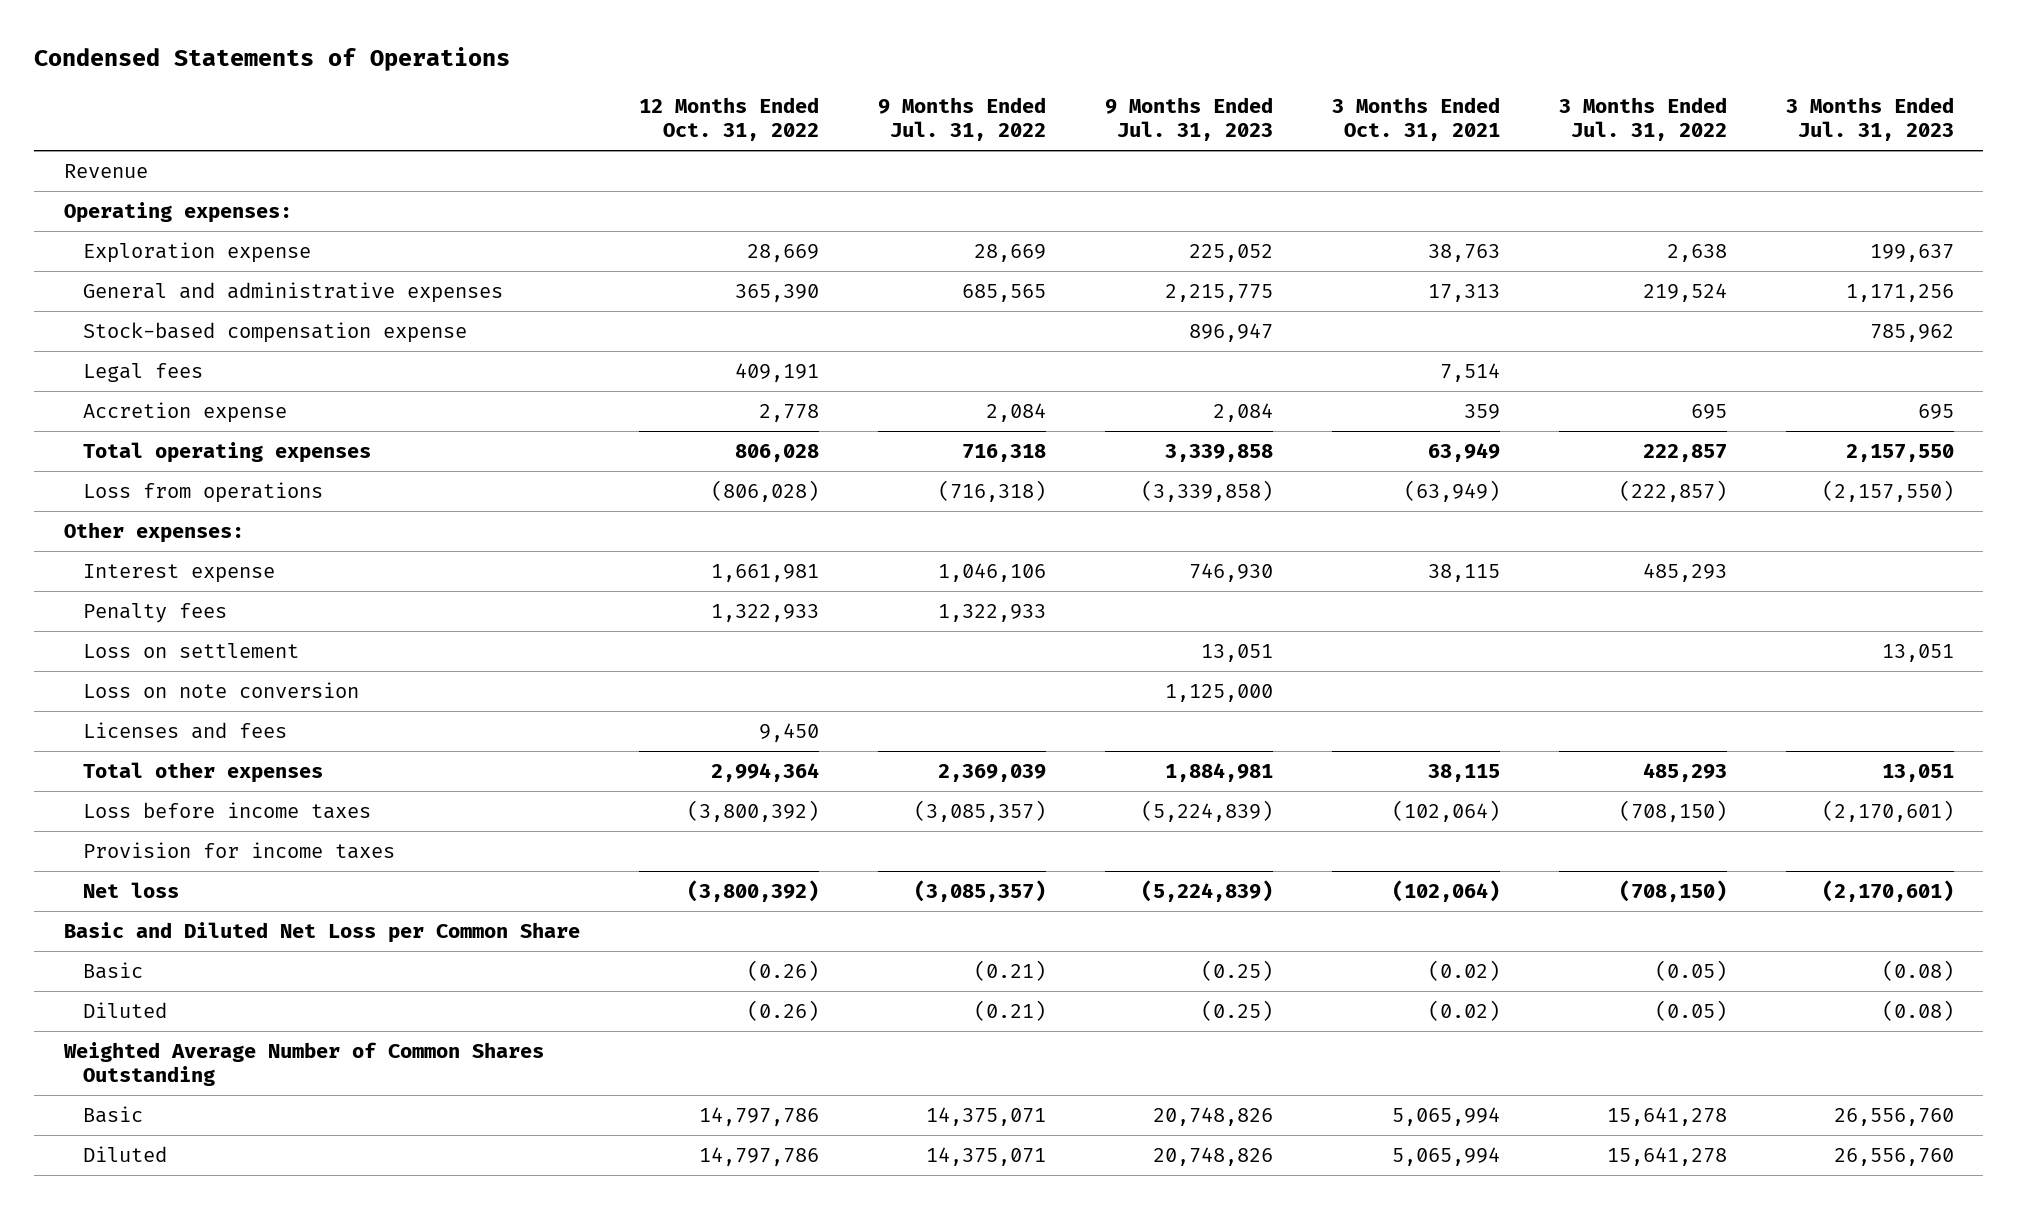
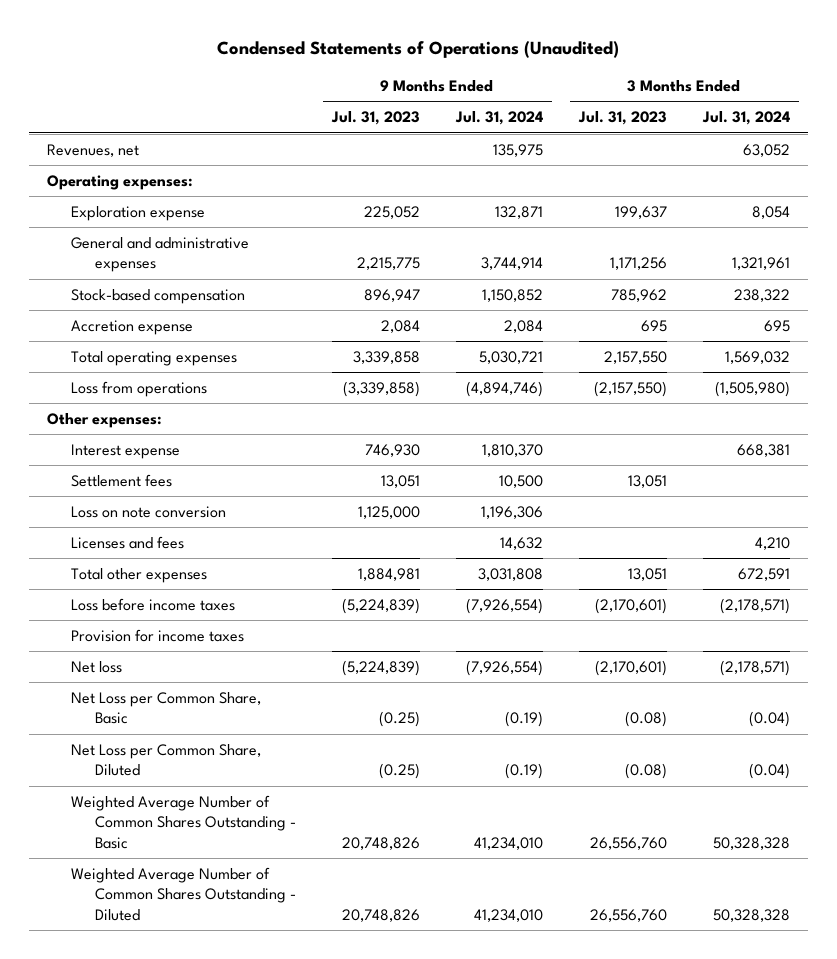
- Condensed Statements of Operations
+ Condensed Statements of Operations (Unaudited)
- | 12 Months Ended Oct. 31, 2022 | 9 Months Ended Jul. 31, 2022 | 9 Months Ended Jul. 31, 2023 | 3 Months Ended Oct. 31, 2021 | 3 Months Ended Jul. 31, 2022 | 3 Months Ended Jul. 31, 2023
+ | 9 Months Ended Jul. 31, 2023 | 9 Months Ended Jul. 31, 2024 | 3 Months Ended Jul. 31, 2023 | 3 Months Ended Jul. 31, 2024
- Revenue
+ Revenues, net | | 135,975 | | 63,052
- Stock-based compensation expense | | | 896,947 | | | 785,962
- Legal fees | 409,191 | | | 7,514 | |
+ Stock-based compensation | 896,947 | 1,150,852 | 785,962 | 238,322
- Penalty fees | 1,322,933 | 1,322,933 | | | |
- Loss on settlement | | | 13,051 | | | 13,051
+ Settlement fees | 13,051 | 10,500 | 13,051 |
- Basic and Diluted Net Loss per Common Share
- Basic | (0.26) | (0.21) | (0.25) | (0.02) | (0.05) | (0.08)
- Diluted | (0.26) | (0.21) | (0.25) | (0.02) | (0.05) | (0.08)
- Weighted Average Number of Common Shares Outstanding
- Basic | 14,797,786 | 14,375,071 | 20,748,826 | 5,065,994 | 15,641,278 | 26,556,760
- Diluted | 14,797,786 | 14,375,071 | 20,748,826 | 5,065,994 | 15,641,278 | 26,556,760
+ Net Loss per Common Share, Basic | (0.25) | (0.19) | (0.08) | (0.04)
+ Net Loss per Common Share, Diluted | (0.25) | (0.19) | (0.08) | (0.04)
+ Weighted Average Number of Common Shares Outstanding - Basic | 20,748,826 | 41,234,010 | 26,556,760 | 50,328,328
+ Weighted Average Number of Common Shares Outstanding - Diluted | 20,748,826 | 41,234,010 | 26,556,760 | 50,328,328

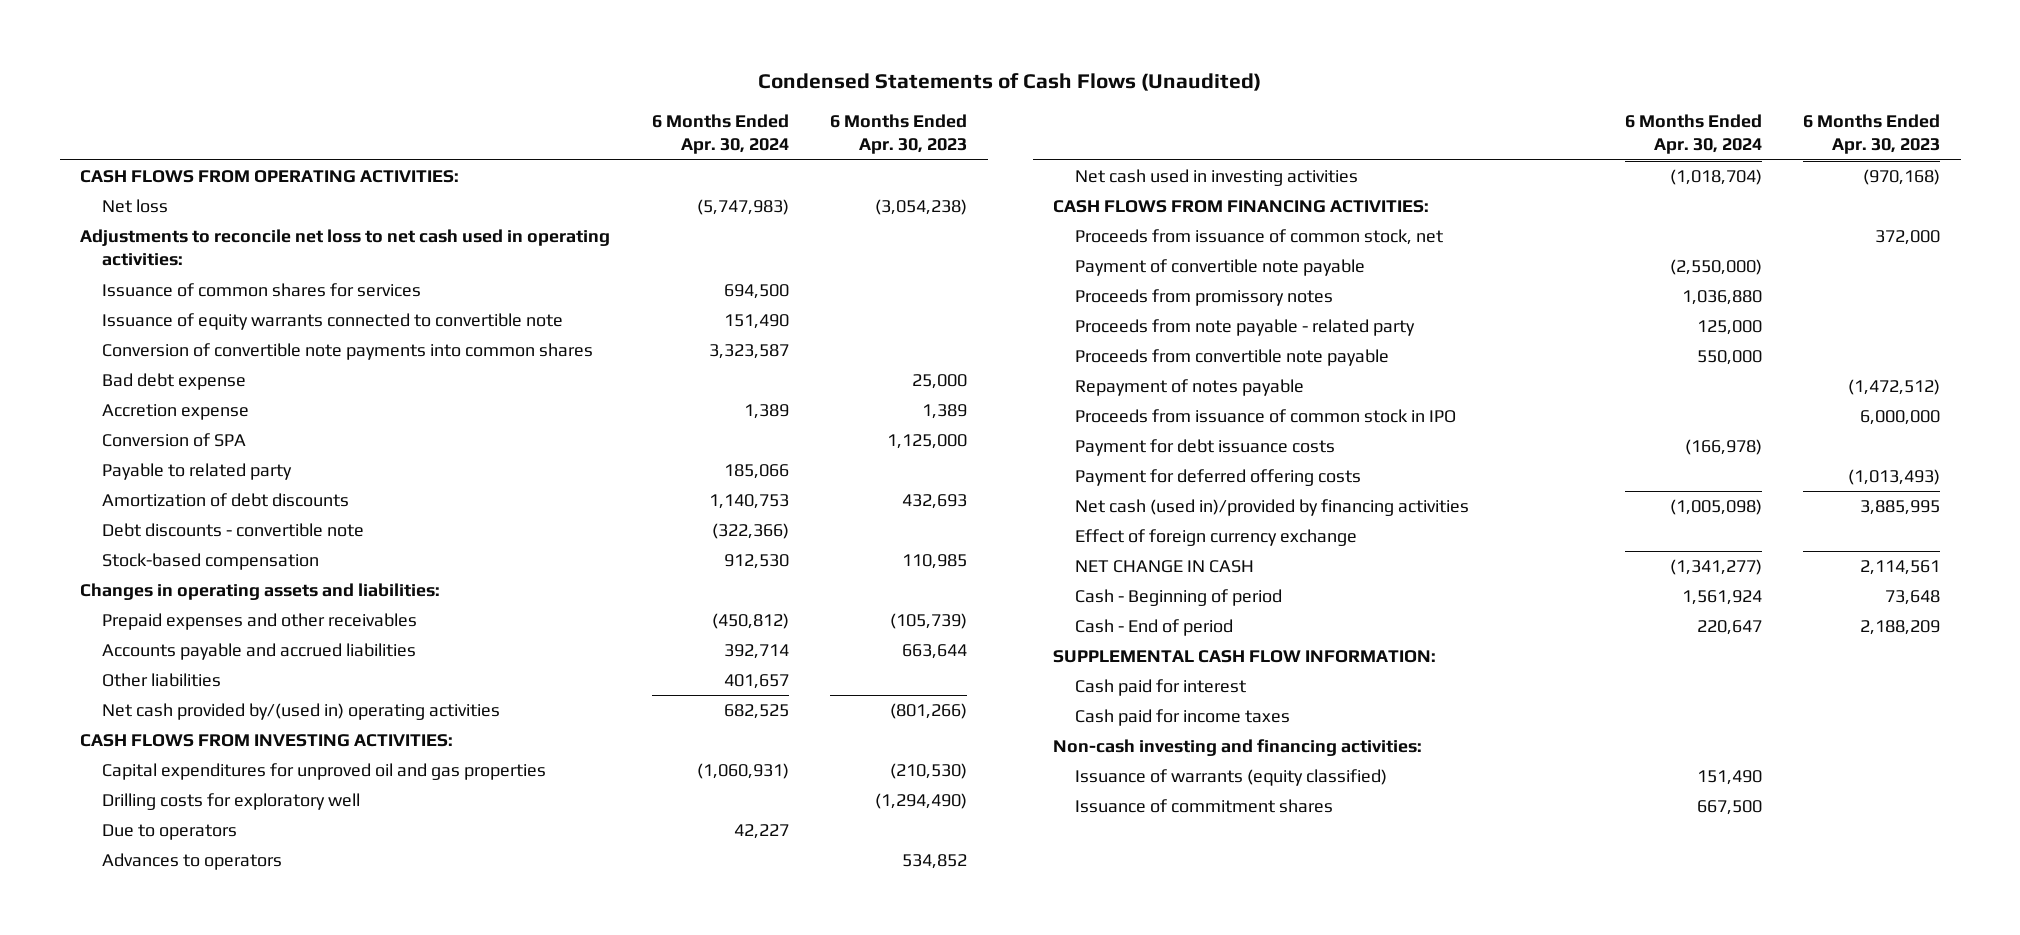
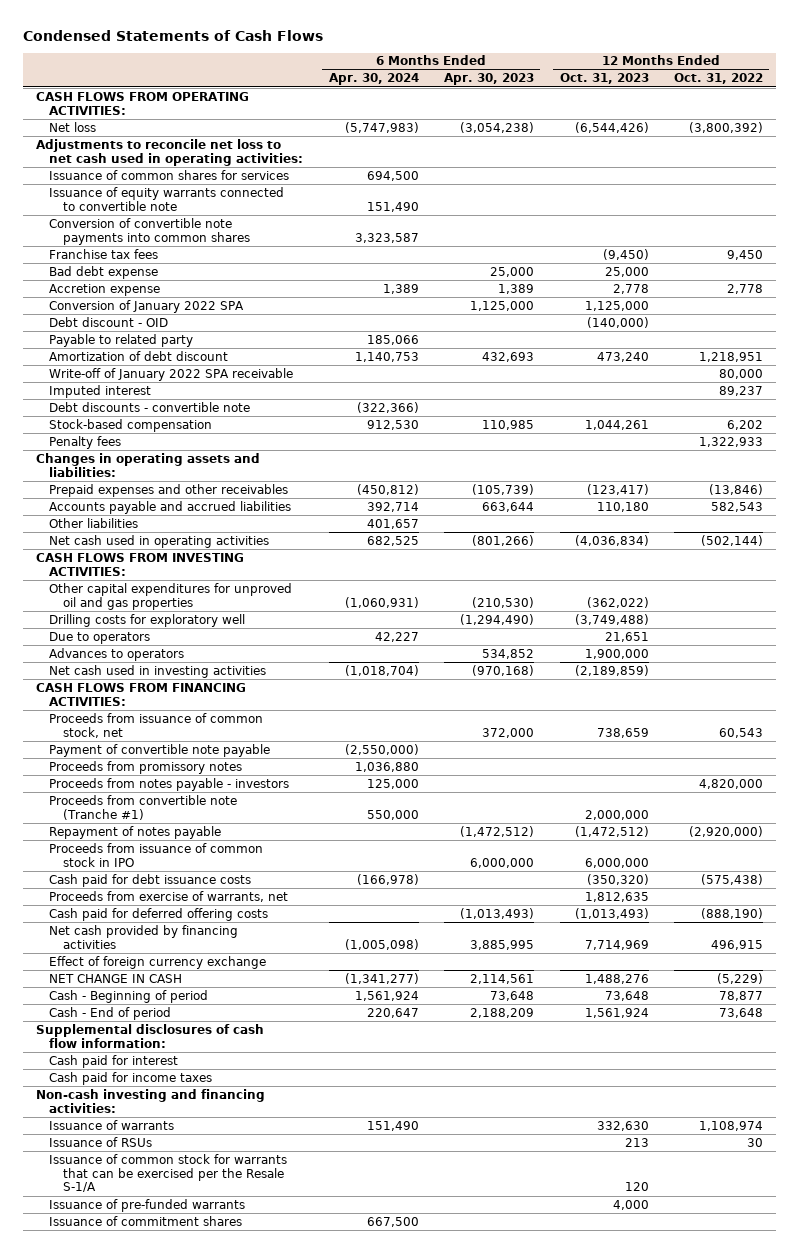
- Condensed Statements of Cash Flows (Unaudited)
+ Condensed Statements of Cash Flows
- | 6 Months Ended Apr. 30, 2024 | 6 Months Ended Apr. 30, 2023
+ | 6 Months Ended Apr. 30, 2024 | 6 Months Ended Apr. 30, 2023 | 12 Months Ended Oct. 31, 2023 | 12 Months Ended Oct. 31, 2022
+ Franchise tax fees | | | (9,450) | 9,450
- Conversion of SPA | | 1,125,000
+ Conversion of January 2022 SPA | | 1,125,000 | 1,125,000 |
+ Debt discount - OID | | | (140,000) |
- Amortization of debt discounts | 1,140,753 | 432,693
+ Amortization of debt discount | 1,140,753 | 432,693 | 473,240 | 1,218,951
+ Write-off of January 2022 SPA receivable | | | | 80,000
+ Imputed interest | | | | 89,237
+ Penalty fees | | | | 1,322,933
- Net cash provided by/(used in) operating activities | 682,525 | (801,266)
+ Net cash used in operating activities | 682,525 | (801,266) | (4,036,834) | (502,144)
- Capital expenditures for unproved oil and gas properties | (1,060,931) | (210,530)
+ Other capital expenditures for unproved oil and gas properties | (1,060,931) | (210,530) | (362,022) |
- Proceeds from note payable - related party | 125,000 |
- Proceeds from convertible note payable | 550,000 |
+ Proceeds from notes payable - investors | 125,000 | | | 4,820,000
+ Proceeds from convertible note (Tranche #1) | 550,000 | | 2,000,000 |
- Payment for debt issuance costs | (166,978) |
- Payment for deferred offering costs | | (1,013,493)
- Net cash (used in)/provided by financing activities | (1,005,098) | 3,885,995
+ Cash paid for debt issuance costs | (166,978) | | (350,320) | (575,438)
+ Proceeds from exercise of warrants, net | | | 1,812,635 |
+ Cash paid for deferred offering costs | | (1,013,493) | (1,013,493) | (888,190)
+ Net cash provided by financing activities | (1,005,098) | 3,885,995 | 7,714,969 | 496,915
- SUPPLEMENTAL CASH FLOW INFORMATION:
+ Supplemental disclosures of cash flow information:
- Issuance of warrants (equity classified) | 151,490 |
+ Issuance of warrants | 151,490 | | 332,630 | 1,108,974
+ Issuance of RSUs | | | 213 | 30
+ Issuance of common stock for warrants that can be exercised per the Resale S-1/A | | | 120 |
+ Issuance of pre-funded warrants | | | 4,000 |

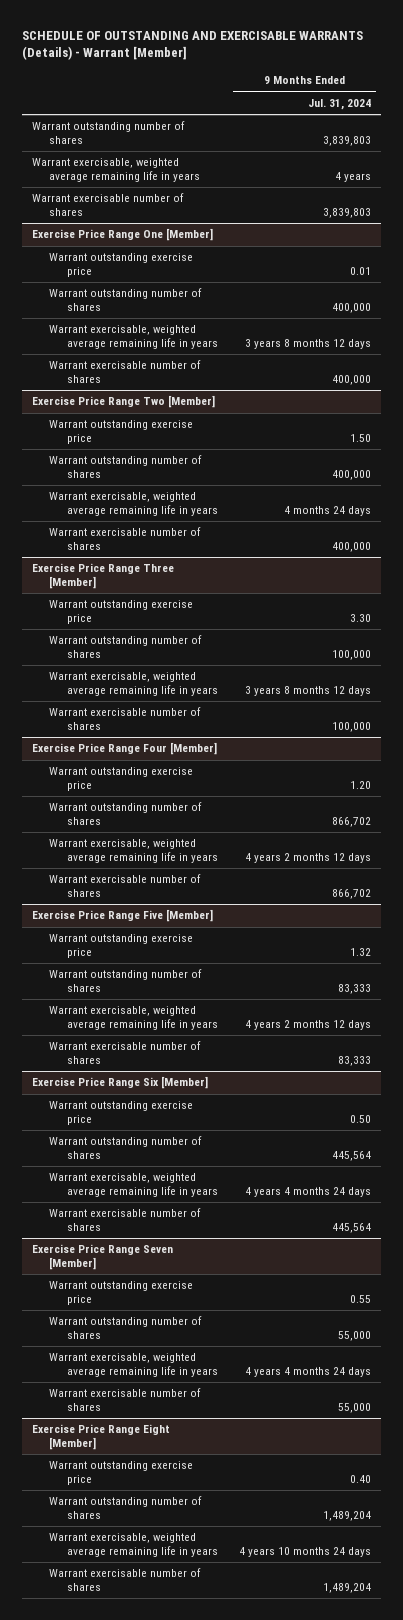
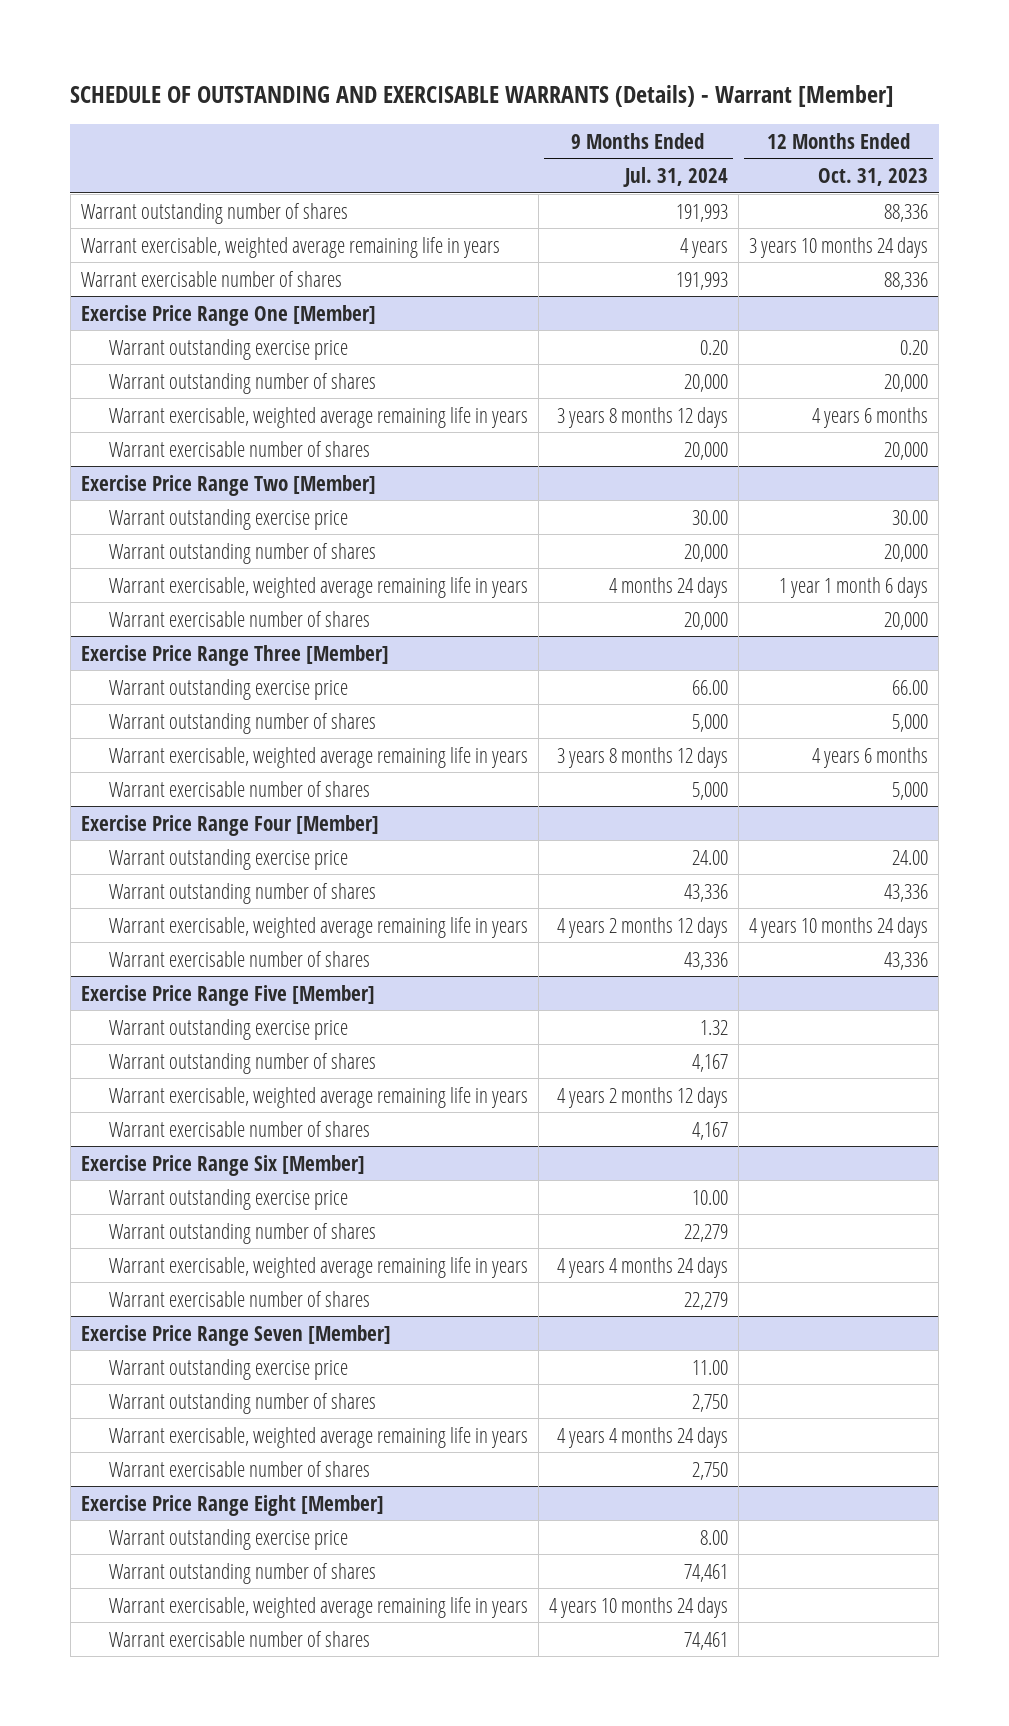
- | 9 Months Ended Jul. 31, 2024
+ | 9 Months Ended Jul. 31, 2024 | 12 Months Ended Oct. 31, 2023
- Warrant outstanding number of shares | 3,839,803
+ Warrant outstanding number of shares | 191,993 | 88,336
- Warrant exercisable number of shares | 3,839,803
+ Warrant exercisable number of shares | 191,993 | 88,336
@ Exercise Price Range One [Member]
- Warrant outstanding exercise price | 0.01
- Warrant outstanding number of shares | 400,000
+ Warrant outstanding exercise price | 0.20 | 0.20
+ Warrant outstanding number of shares | 20,000 | 20,000
- Warrant exercisable number of shares | 400,000
+ Warrant exercisable number of shares | 20,000 | 20,000
@ Exercise Price Range Two [Member]
- Warrant outstanding exercise price | 1.50
- Warrant outstanding number of shares | 400,000
+ Warrant outstanding exercise price | 30.00 | 30.00
+ Warrant outstanding number of shares | 20,000 | 20,000
- Warrant exercisable number of shares | 400,000
+ Warrant exercisable number of shares | 20,000 | 20,000
@ Exercise Price Range Three [Member]
- Warrant outstanding exercise price | 3.30
- Warrant outstanding number of shares | 100,000
+ Warrant outstanding exercise price | 66.00 | 66.00
+ Warrant outstanding number of shares | 5,000 | 5,000
- Warrant exercisable number of shares | 100,000
+ Warrant exercisable number of shares | 5,000 | 5,000
@ Exercise Price Range Four [Member]
- Warrant outstanding exercise price | 1.20
- Warrant outstanding number of shares | 866,702
+ Warrant outstanding exercise price | 24.00 | 24.00
+ Warrant outstanding number of shares | 43,336 | 43,336
- Warrant exercisable number of shares | 866,702
+ Warrant exercisable number of shares | 43,336 | 43,336
@ Exercise Price Range Five [Member]
- Warrant outstanding number of shares | 83,333
+ Warrant outstanding number of shares | 4,167 |
- Warrant exercisable number of shares | 83,333
+ Warrant exercisable number of shares | 4,167 |
@ Exercise Price Range Six [Member]
- Warrant outstanding exercise price | 0.50
- Warrant outstanding number of shares | 445,564
+ Warrant outstanding exercise price | 10.00 |
+ Warrant outstanding number of shares | 22,279 |
- Warrant exercisable number of shares | 445,564
+ Warrant exercisable number of shares | 22,279 |
@ Exercise Price Range Seven [Member]
- Warrant outstanding exercise price | 0.55
- Warrant outstanding number of shares | 55,000
+ Warrant outstanding exercise price | 11.00 |
+ Warrant outstanding number of shares | 2,750 |
- Warrant exercisable number of shares | 55,000
+ Warrant exercisable number of shares | 2,750 |
@ Exercise Price Range Eight [Member]
- Warrant outstanding exercise price | 0.40
- Warrant outstanding number of shares | 1,489,204
+ Warrant outstanding exercise price | 8.00 |
+ Warrant outstanding number of shares | 74,461 |
- Warrant exercisable number of shares | 1,489,204
+ Warrant exercisable number of shares | 74,461 |

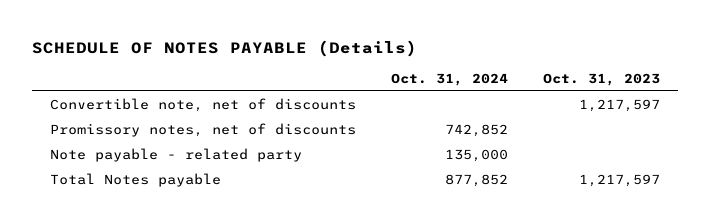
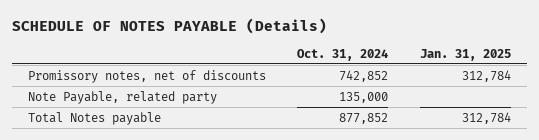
- | Oct. 31, 2024 | Oct. 31, 2023
+ | Oct. 31, 2024 | Jan. 31, 2025
- Convertible note, net of discounts | | 1,217,597
- Note payable - related party | 135,000 |
+ Note Payable, related party | 135,000 |

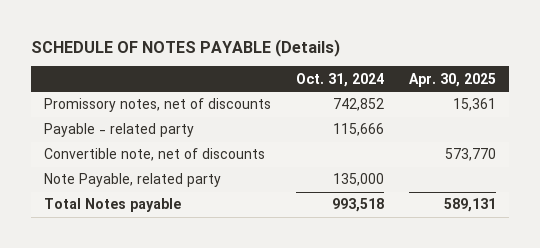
- | Oct. 31, 2024 | Jan. 31, 2025
+ | Oct. 31, 2024 | Apr. 30, 2025
+ Payable - related party | 115,666 |
+ Convertible note, net of discounts | | 573,770
- Total Notes payable | 877,852 | 312,784
+ Total Notes payable | 993,518 | 589,131

